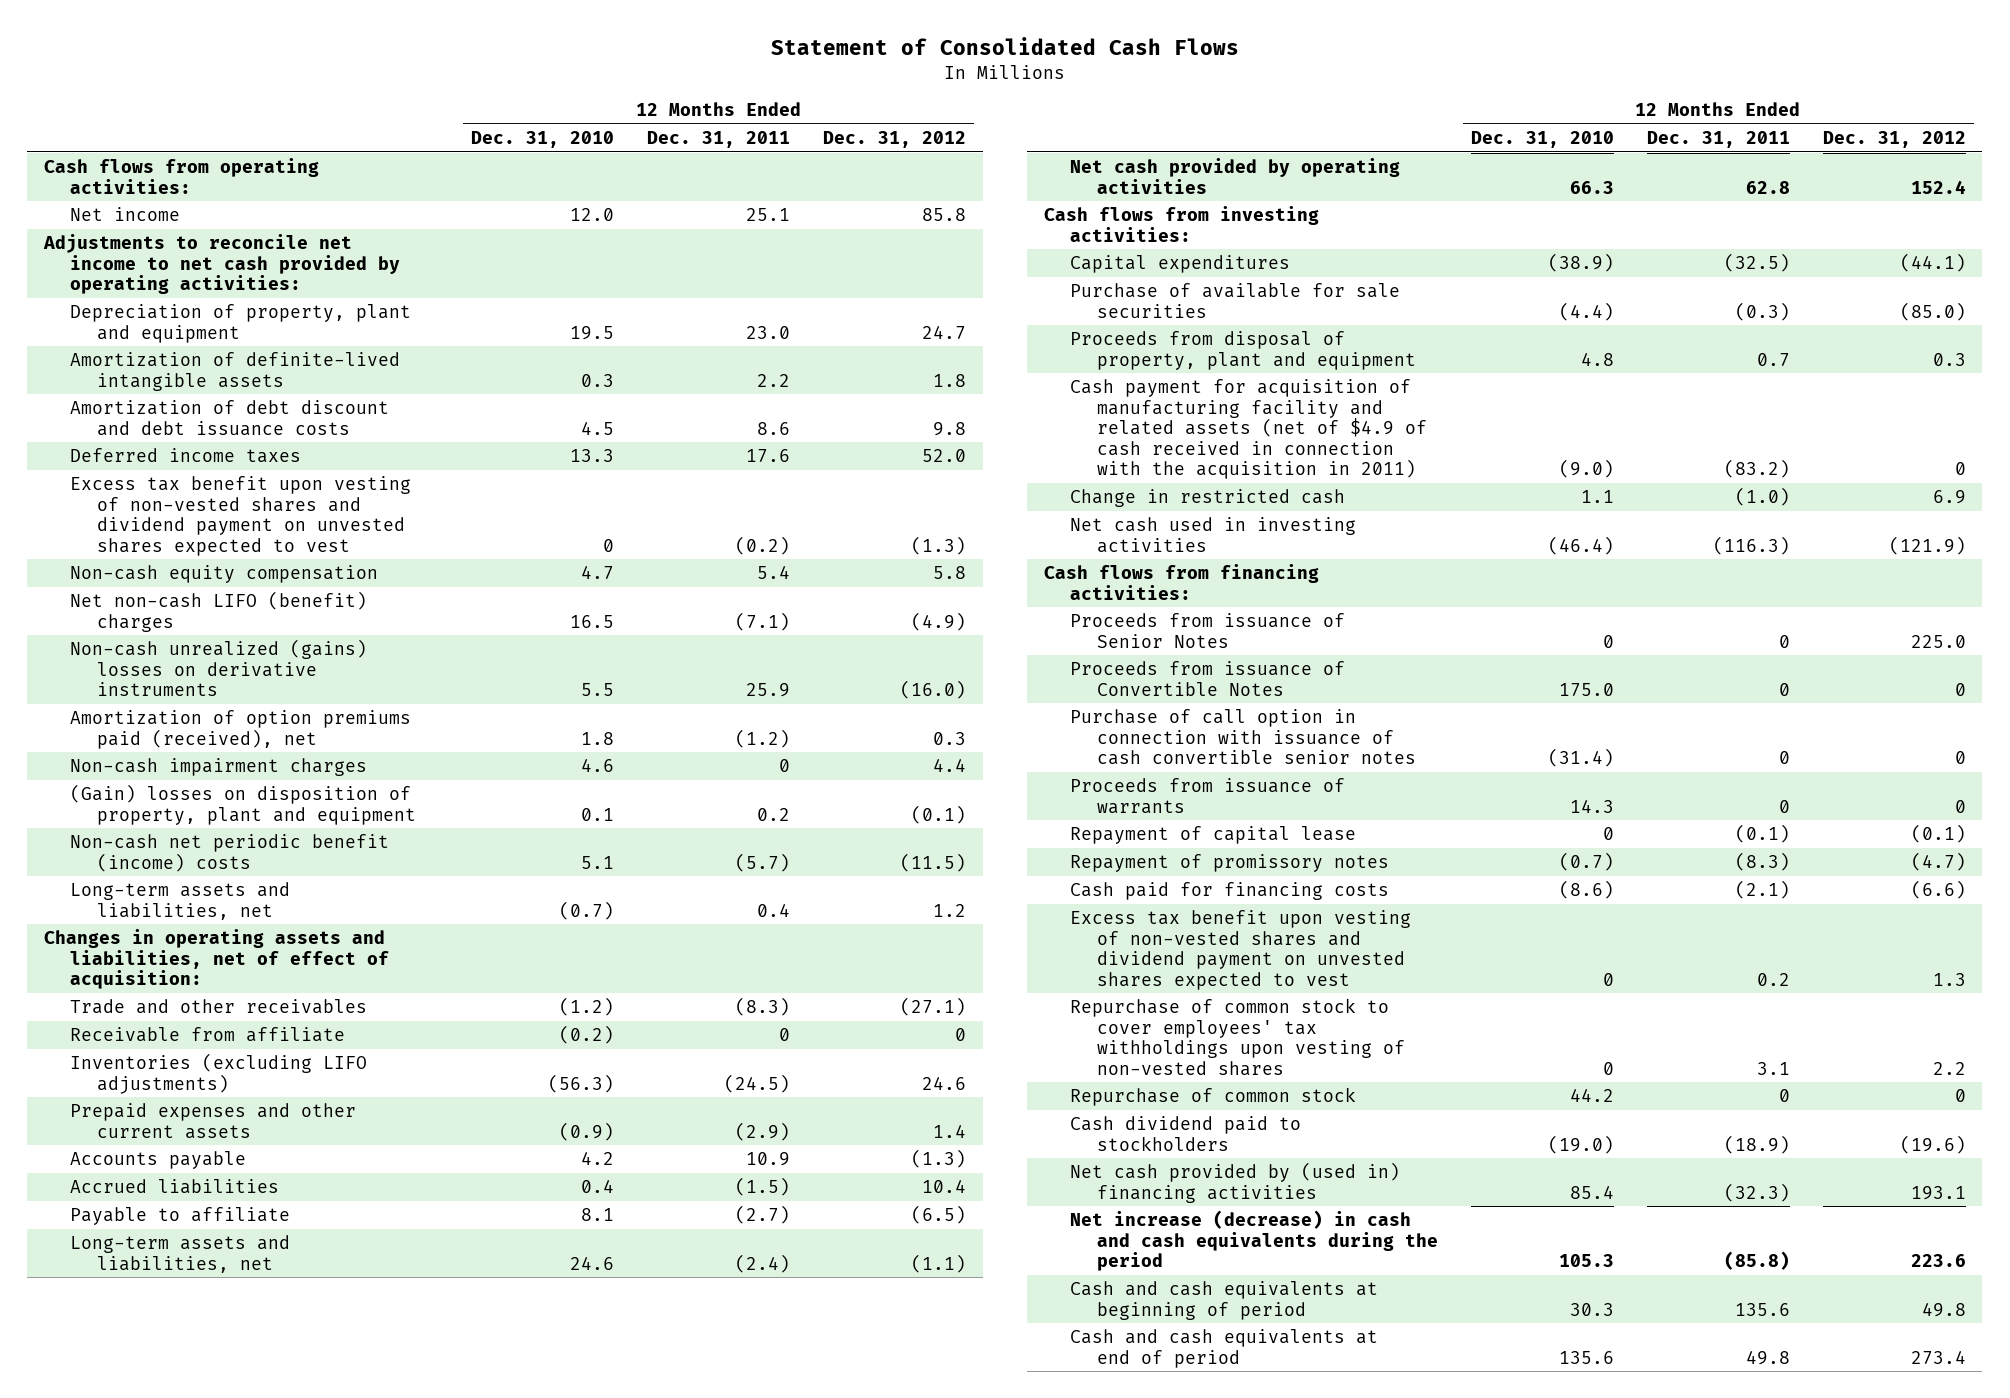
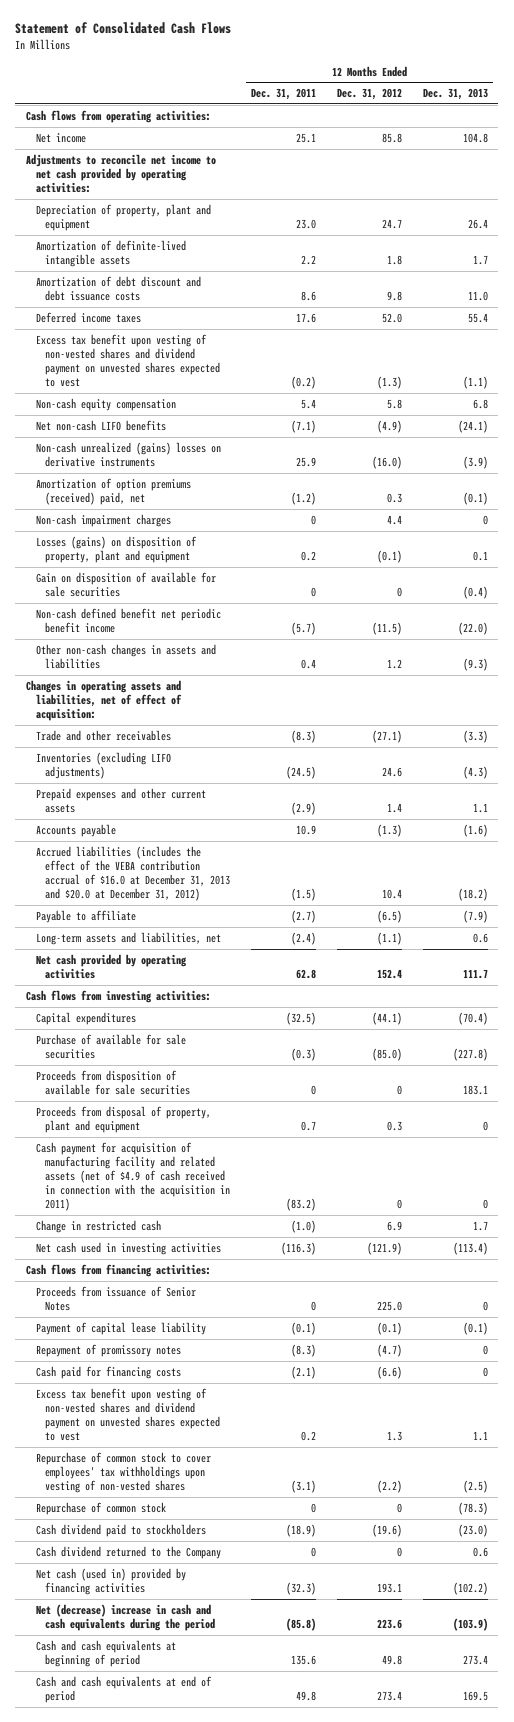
- | 12 Months Ended Dec. 31, 2010 | 12 Months Ended Dec. 31, 2011 | 12 Months Ended Dec. 31, 2012
+ | 12 Months Ended Dec. 31, 2011 | 12 Months Ended Dec. 31, 2012 | 12 Months Ended Dec. 31, 2013
- Net non-cash LIFO (benefit) charges | 16.5 | (7.1) | (4.9)
+ Net non-cash LIFO benefits | (7.1) | (4.9) | (24.1)
- Amortization of option premiums paid (received), net | 1.8 | (1.2) | 0.3
+ Amortization of option premiums (received) paid, net | (1.2) | 0.3 | (0.1)
- (Gain) losses on disposition of property, plant and equipment | 0.1 | 0.2 | (0.1)
- Non-cash net periodic benefit (income) costs | 5.1 | (5.7) | (11.5)
- Long-term assets and liabilities, net | (0.7) | 0.4 | 1.2
+ Losses (gains) on disposition of property, plant and equipment | 0.2 | (0.1) | 0.1
+ Gain on disposition of available for sale securities | 0 | 0 | (0.4)
+ Non-cash defined benefit net periodic benefit income | (5.7) | (11.5) | (22.0)
+ Other non-cash changes in assets and liabilities | 0.4 | 1.2 | (9.3)
- Receivable from affiliate | (0.2) | 0 | 0
- Accrued liabilities | 0.4 | (1.5) | 10.4
+ Accrued liabilities (includes the effect of the VEBA contribution accrual of $16.0 at December 31, 2013 and $20.0 at December 31, 2012) | (1.5) | 10.4 | (18.2)
+ Proceeds from disposition of available for sale securities | 0 | 0 | 183.1
- Proceeds from issuance of Convertible Notes | 175.0 | 0 | 0
- Purchase of call option in connection with issuance of cash convertible senior notes | (31.4) | 0 | 0
- Proceeds from issuance of warrants | 14.3 | 0 | 0
- Repayment of capital lease | 0 | (0.1) | (0.1)
+ Payment of capital lease liability | (0.1) | (0.1) | (0.1)
- Repurchase of common stock to cover employees' tax withholdings upon vesting of non-vested shares | 0 | 3.1 | 2.2
+ Repurchase of common stock to cover employees' tax withholdings upon vesting of non-vested shares | (3.1) | (2.2) | (2.5)
- Net cash provided by (used in) financing activities | 85.4 | (32.3) | 193.1
- Net increase (decrease) in cash and cash equivalents during the period | 105.3 | (85.8) | 223.6
+ Cash dividend returned to the Company | 0 | 0 | 0.6
+ Net cash (used in) provided by financing activities | (32.3) | 193.1 | (102.2)
+ Net (decrease) increase in cash and cash equivalents during the period | (85.8) | 223.6 | (103.9)

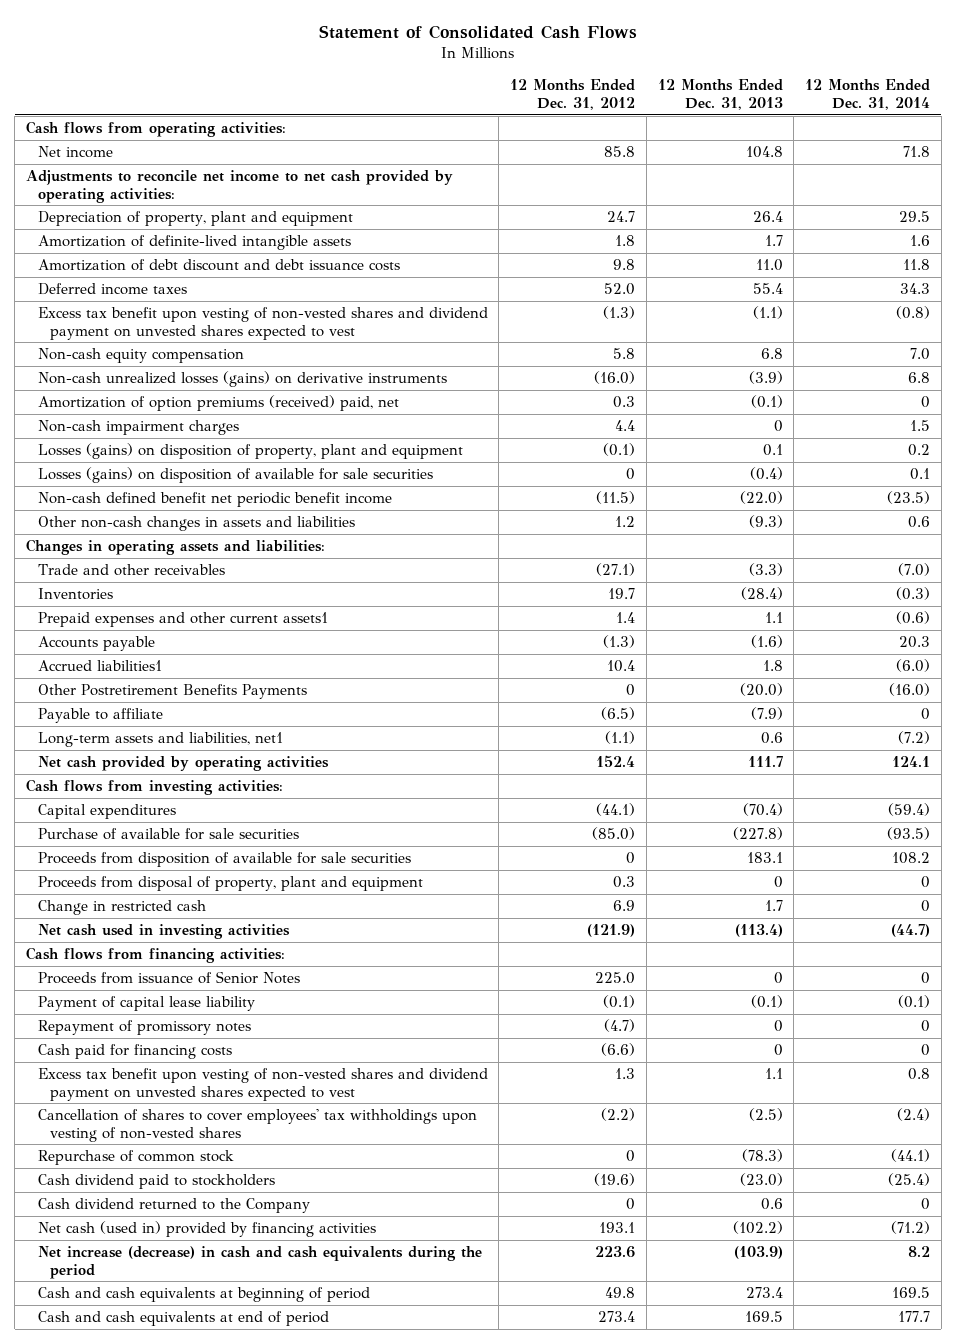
- | 12 Months Ended Dec. 31, 2011 | 12 Months Ended Dec. 31, 2012 | 12 Months Ended Dec. 31, 2013
+ | 12 Months Ended Dec. 31, 2012 | 12 Months Ended Dec. 31, 2013 | 12 Months Ended Dec. 31, 2014
- Net non-cash LIFO benefits | (7.1) | (4.9) | (24.1)
- Non-cash unrealized (gains) losses on derivative instruments | 25.9 | (16.0) | (3.9)
+ Non-cash unrealized losses (gains) on derivative instruments | (16.0) | (3.9) | 6.8
- Gain on disposition of available for sale securities | 0 | 0 | (0.4)
+ Losses (gains) on disposition of available for sale securities | 0 | (0.4) | 0.1
- Changes in operating assets and liabilities, net of effect of acquisition:
+ Changes in operating assets and liabilities:
- Inventories (excluding LIFO adjustments) | (24.5) | 24.6 | (4.3)
- Prepaid expenses and other current assets | (2.9) | 1.4 | 1.1
+ Inventories | 19.7 | (28.4) | (0.3)
+ Prepaid expenses and other current assets1 | 1.4 | 1.1 | (0.6)
- Accrued liabilities (includes the effect of the VEBA contribution accrual of $16.0 at December 31, 2013 and $20.0 at December 31, 2012) | (1.5) | 10.4 | (18.2)
+ Accrued liabilities1 | 10.4 | 1.8 | (6.0)
+ Other Postretirement Benefits Payments | 0 | (20.0) | (16.0)
- Long-term assets and liabilities, net | (2.4) | (1.1) | 0.6
+ Long-term assets and liabilities, net1 | (1.1) | 0.6 | (7.2)
- Cash payment for acquisition of manufacturing facility and related assets (net of $4.9 of cash received in connection with the acquisition in 2011) | (83.2) | 0 | 0
- Repurchase of common stock to cover employees' tax withholdings upon vesting of non-vested shares | (3.1) | (2.2) | (2.5)
+ Cancellation of shares to cover employees' tax withholdings upon vesting of non-vested shares | (2.2) | (2.5) | (2.4)
- Net (decrease) increase in cash and cash equivalents during the period | (85.8) | 223.6 | (103.9)
+ Net increase (decrease) in cash and cash equivalents during the period | 223.6 | (103.9) | 8.2

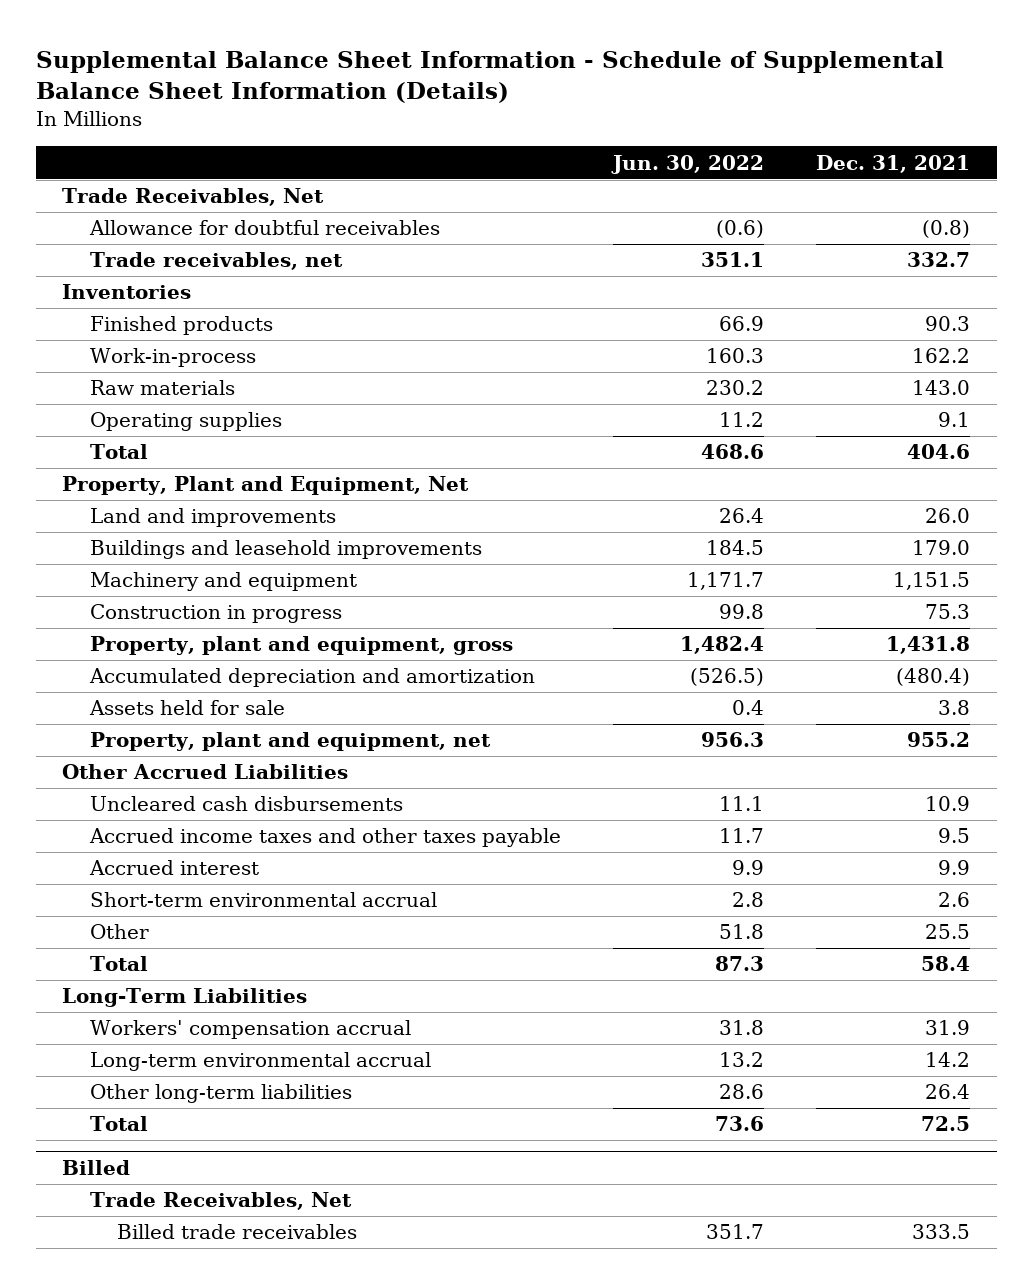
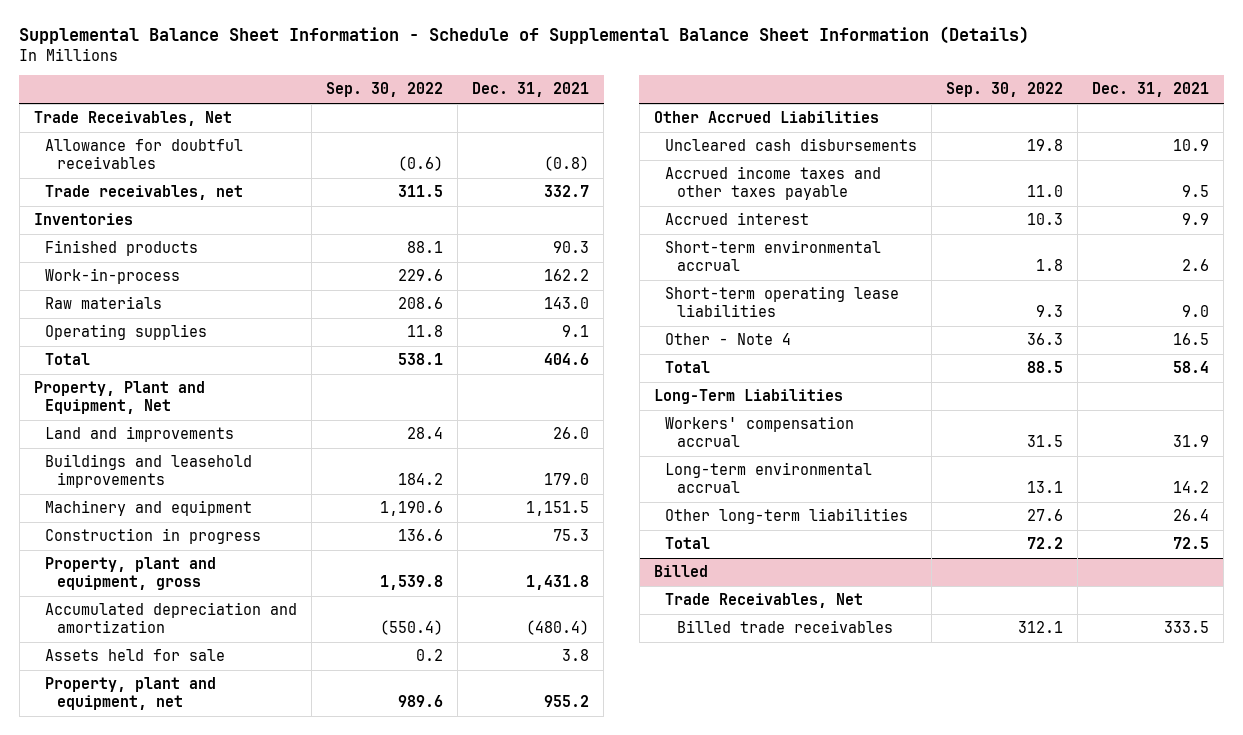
- | Jun. 30, 2022 | Dec. 31, 2021
+ | Sep. 30, 2022 | Dec. 31, 2021
- Other | 51.8 | 25.5
+ Short-term operating lease liabilities | 9.3 | 9.0
+ Other - Note 4 | 36.3 | 16.5

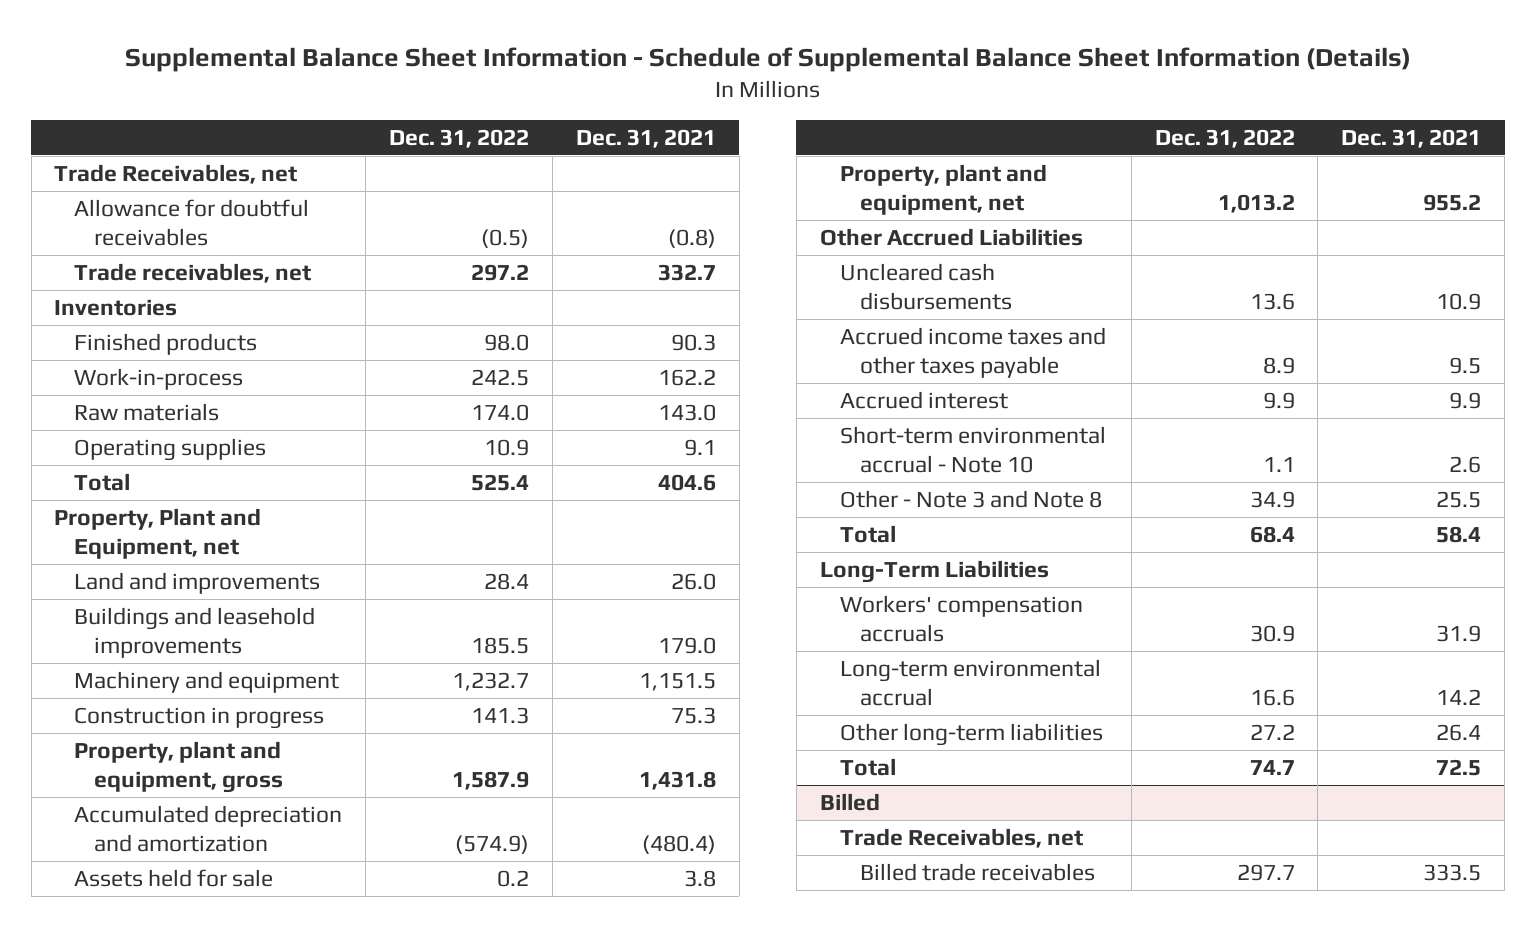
- | Sep. 30, 2022 | Dec. 31, 2021
+ | Dec. 31, 2022 | Dec. 31, 2021
- Trade Receivables, Net
+ Trade Receivables, net
- Property, Plant and Equipment, Net
+ Property, Plant and Equipment, net
- Short-term environmental accrual | 1.8 | 2.6
- Short-term operating lease liabilities | 9.3 | 9.0
- Other - Note 4 | 36.3 | 16.5
+ Short-term environmental accrual - Note 10 | 1.1 | 2.6
+ Other - Note 3 and Note 8 | 34.9 | 25.5
- Workers' compensation accrual | 31.5 | 31.9
+ Workers' compensation accruals | 30.9 | 31.9
@ Billed
- Trade Receivables, Net
+ Trade Receivables, net

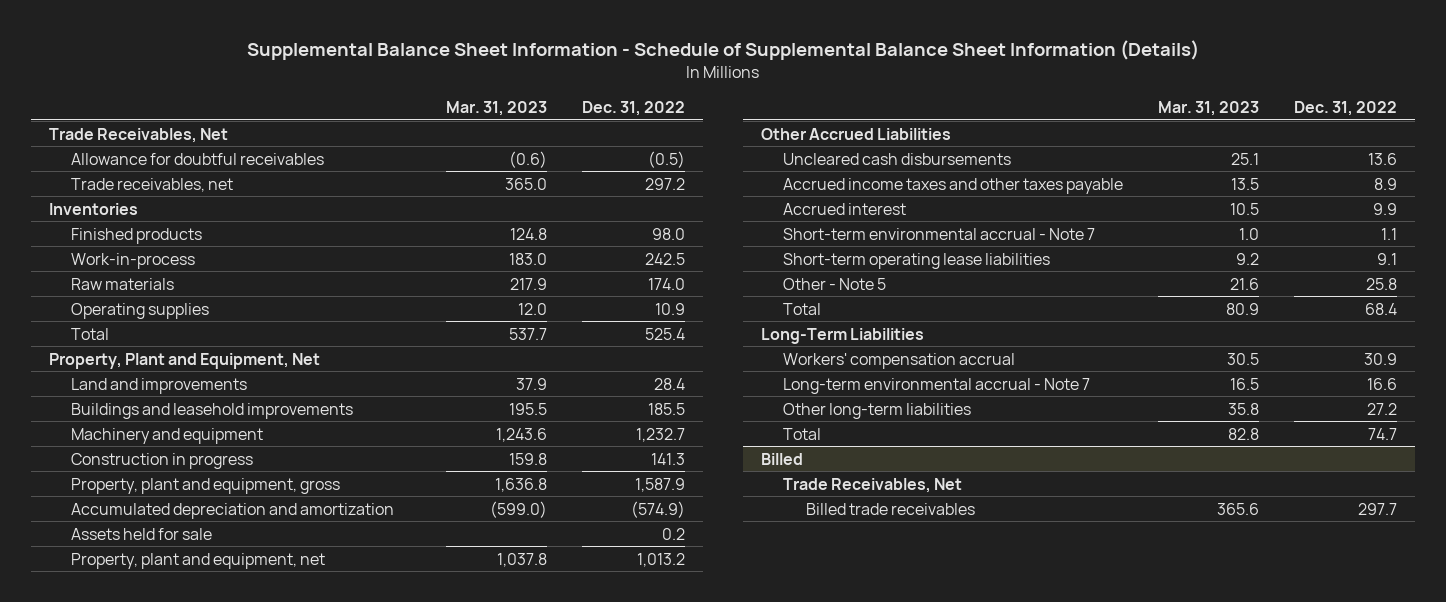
- | Dec. 31, 2022 | Dec. 31, 2021
+ | Mar. 31, 2023 | Dec. 31, 2022
- Trade Receivables, net
+ Trade Receivables, Net
- Property, Plant and Equipment, net
+ Property, Plant and Equipment, Net
- Short-term environmental accrual - Note 10 | 1.1 | 2.6
- Other - Note 3 and Note 8 | 34.9 | 25.5
+ Short-term environmental accrual - Note 7 | 1.0 | 1.1
+ Short-term operating lease liabilities | 9.2 | 9.1
+ Other - Note 5 | 21.6 | 25.8
- Workers' compensation accruals | 30.9 | 31.9
- Long-term environmental accrual | 16.6 | 14.2
+ Workers' compensation accrual | 30.5 | 30.9
+ Long-term environmental accrual - Note 7 | 16.5 | 16.6
@ Billed
- Trade Receivables, net
+ Trade Receivables, Net

